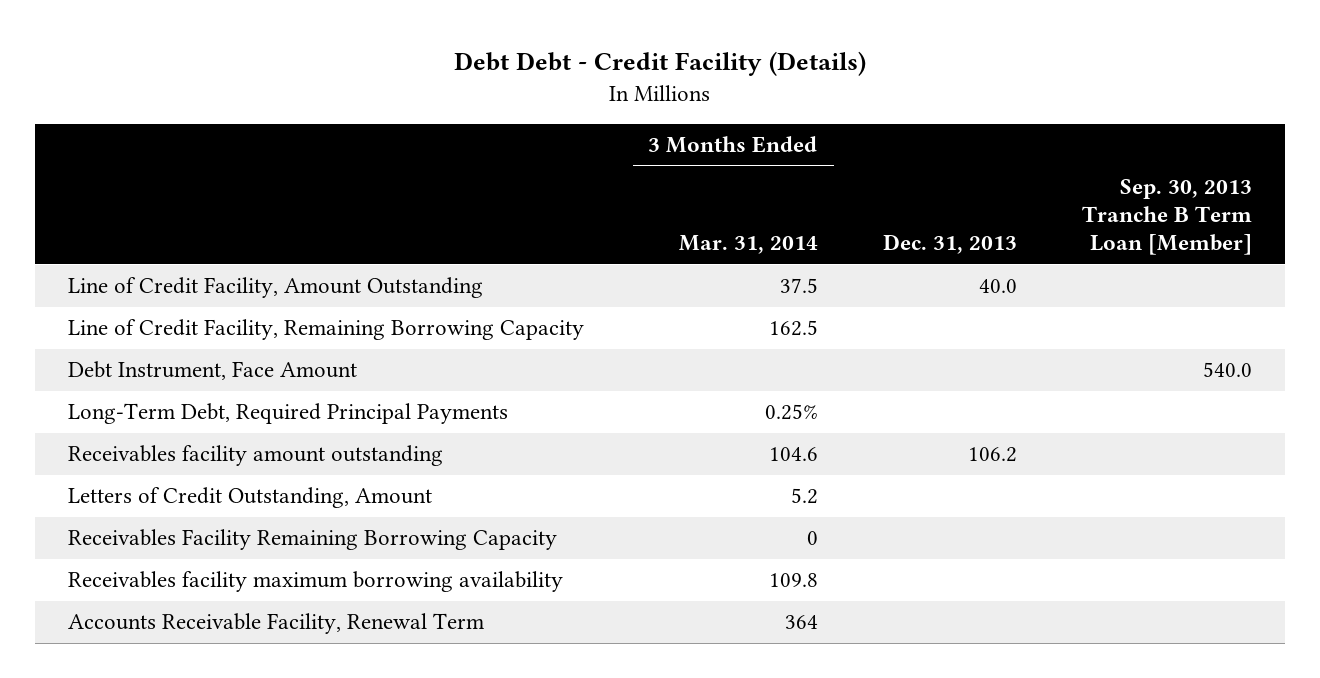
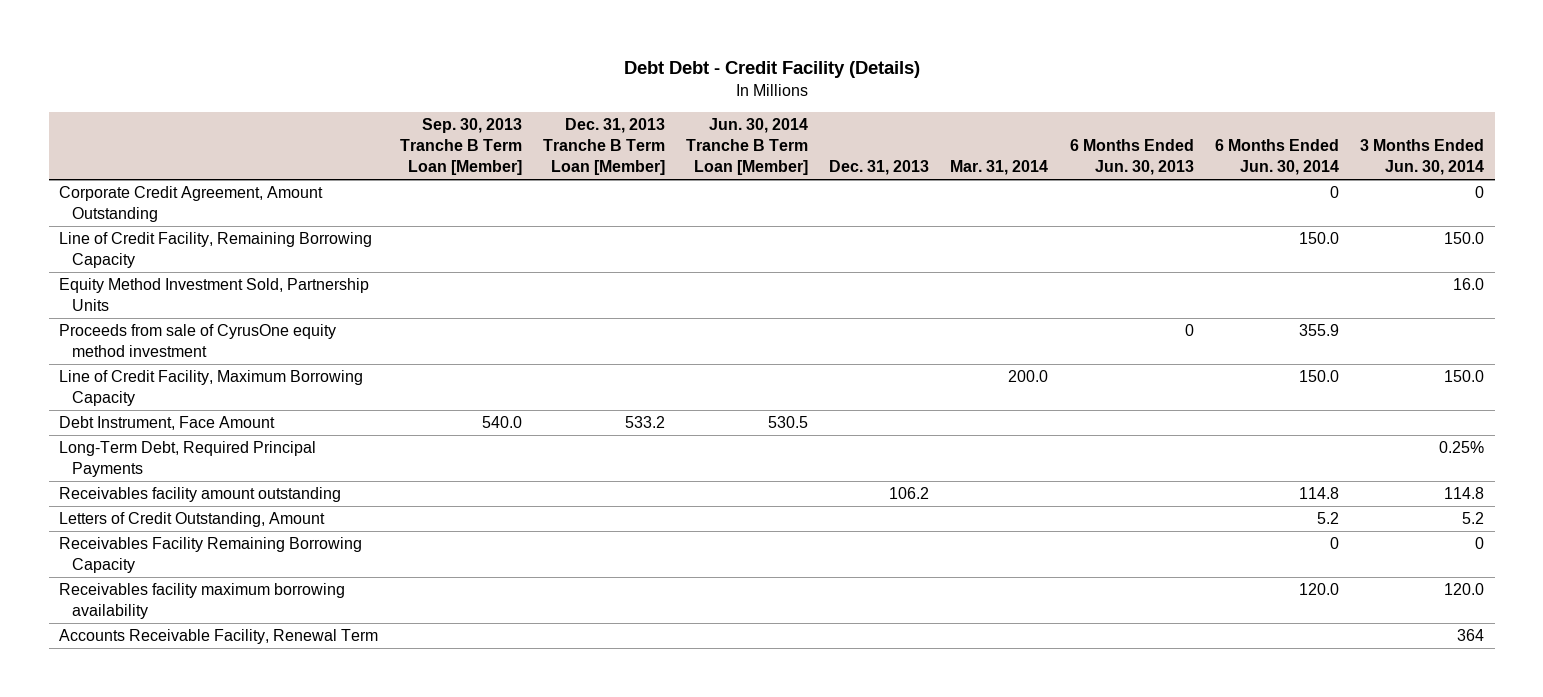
- | 3 Months Ended Mar. 31, 2014 | Dec. 31, 2013 | Sep. 30, 2013 Tranche B Term Loan [Member]
+ | Sep. 30, 2013 Tranche B Term Loan [Member] | Dec. 31, 2013 Tranche B Term Loan [Member] | Jun. 30, 2014 Tranche B Term Loan [Member] | Dec. 31, 2013 | Mar. 31, 2014 | 6 Months Ended Jun. 30, 2013 | 6 Months Ended Jun. 30, 2014 | 3 Months Ended Jun. 30, 2014
- Line of Credit Facility, Amount Outstanding | 37.5 | 40.0 |
+ Corporate Credit Agreement, Amount Outstanding | | | | | | | 0 | 0
+ Equity Method Investment Sold, Partnership Units | | | | | | | | 16.0
+ Proceeds from sale of CyrusOne equity method investment | | | | | | 0 | 355.9 |
+ Line of Credit Facility, Maximum Borrowing Capacity | | | | | 200.0 | | 150.0 | 150.0

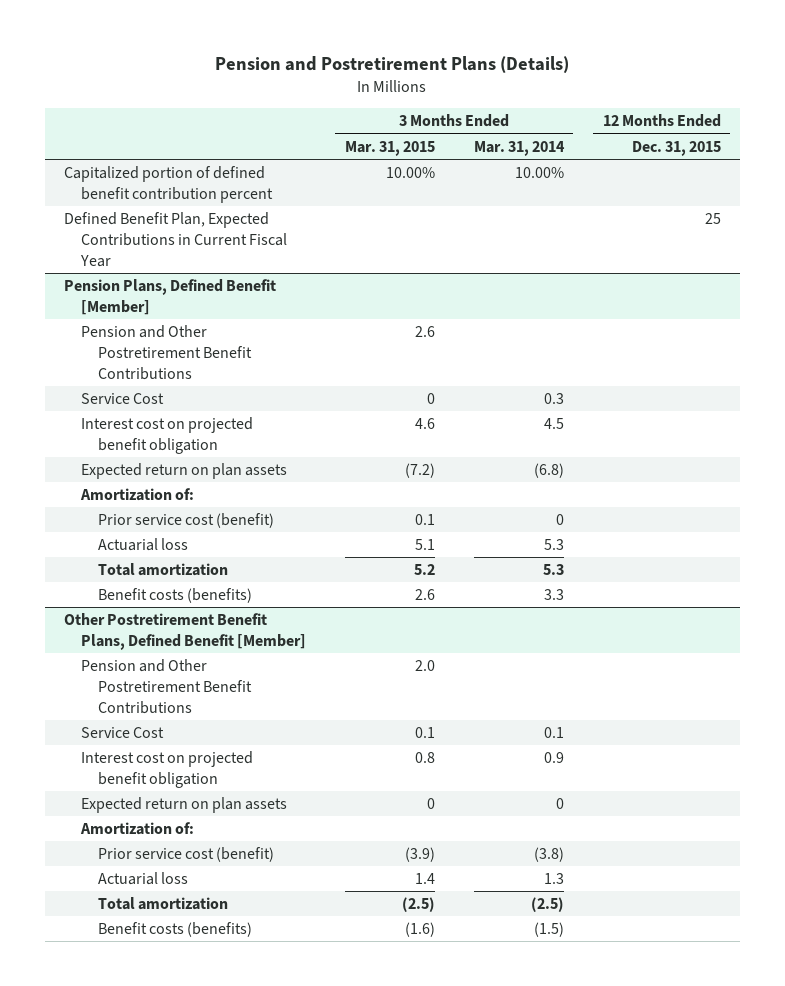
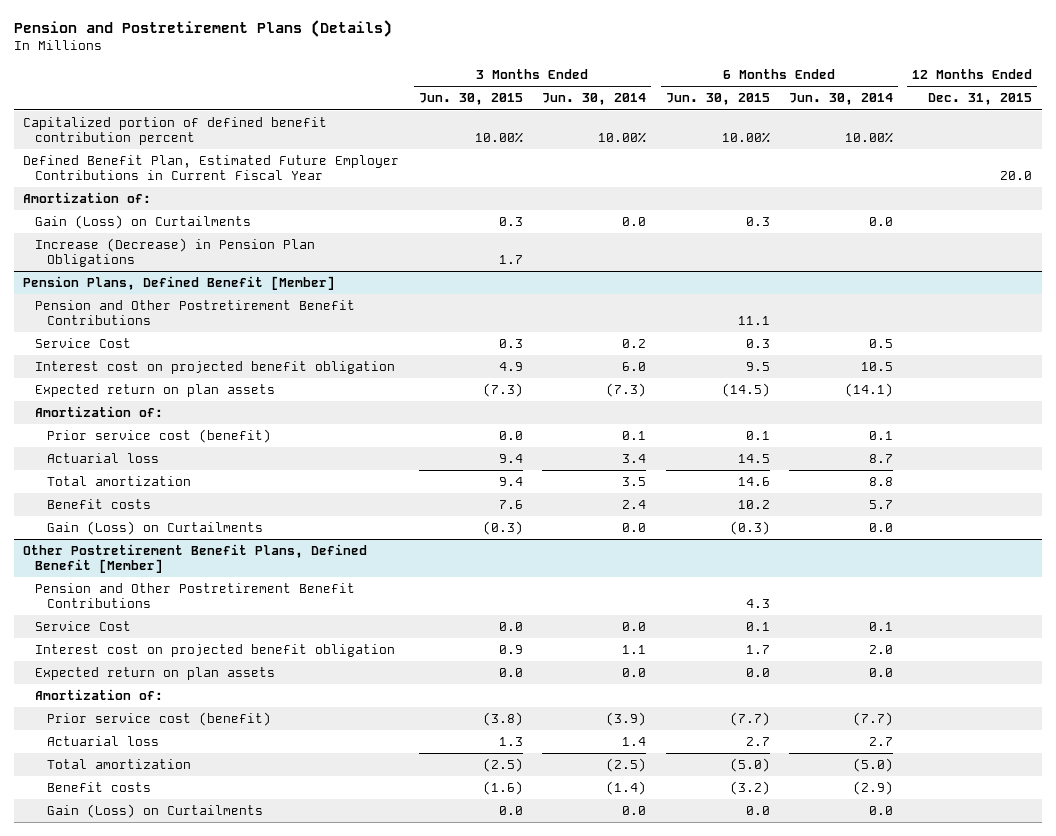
- | 3 Months Ended Mar. 31, 2015 | 3 Months Ended Mar. 31, 2014 | 12 Months Ended Dec. 31, 2015
+ | 3 Months Ended Jun. 30, 2015 | 3 Months Ended Jun. 30, 2014 | 6 Months Ended Jun. 30, 2015 | 6 Months Ended Jun. 30, 2014 | 12 Months Ended Dec. 31, 2015
- Defined Benefit Plan, Expected Contributions in Current Fiscal Year | | | 25
+ Defined Benefit Plan, Estimated Future Employer Contributions in Current Fiscal Year | | | | | 20.0
+ Amortization of:
+ Gain (Loss) on Curtailments | 0.3 | 0.0 | 0.3 | 0.0 |
+ Increase (Decrease) in Pension Plan Obligations | 1.7 | | | |
@ Pension Plans, Defined Benefit [Member]
- Benefit costs (benefits) | 2.6 | 3.3 |
+ Benefit costs | 7.6 | 2.4 | 10.2 | 5.7 |
+ Gain (Loss) on Curtailments | (0.3) | 0.0 | (0.3) | 0.0 |
@ Other Postretirement Benefit Plans, Defined Benefit [Member]
- Benefit costs (benefits) | (1.6) | (1.5) |
+ Benefit costs | (1.6) | (1.4) | (3.2) | (2.9) |
+ Gain (Loss) on Curtailments | 0.0 | 0.0 | 0.0 | 0.0 |

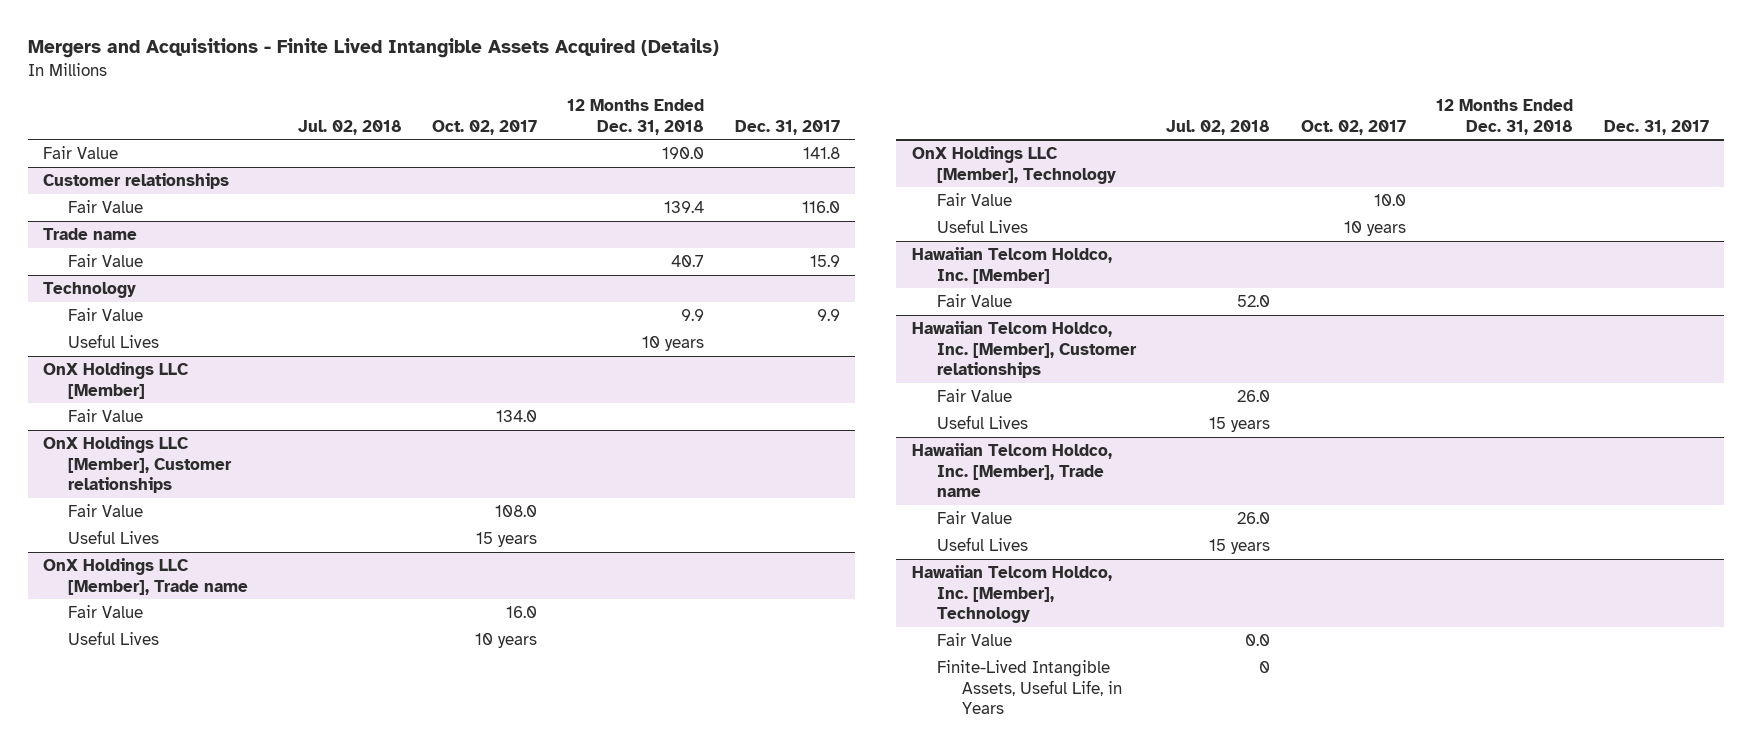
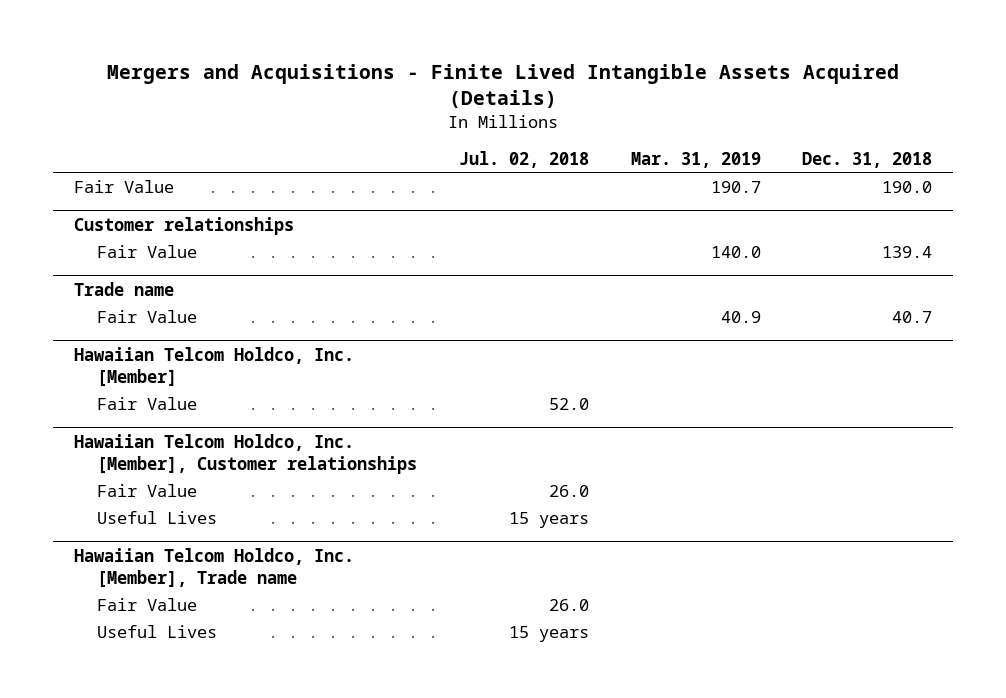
- | Jul. 02, 2018 | Oct. 02, 2017 | 12 Months Ended Dec. 31, 2018 | Dec. 31, 2017
+ | Jul. 02, 2018 | Mar. 31, 2019 | Dec. 31, 2018
- Technology
- Fair Value | | | 9.9 | 9.9
- Useful Lives | | | 10 years |
- OnX Holdings LLC [Member]
- Fair Value | | 134.0 | |
- OnX Holdings LLC [Member], Customer relationships
- Fair Value | | 108.0 | |
- Useful Lives | | 15 years | |
- OnX Holdings LLC [Member], Trade name
- Fair Value | | 16.0 | |
- Useful Lives | | 10 years | |
- OnX Holdings LLC [Member], Technology
- Fair Value | | 10.0 | |
- Useful Lives | | 10 years | |
- Hawaiian Telcom Holdco, Inc. [Member], Technology
- Fair Value | 0.0 | | |
- Finite-Lived Intangible Assets, Useful Life, in Years | 0 | | |

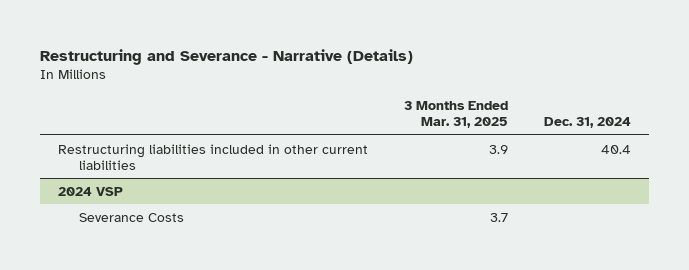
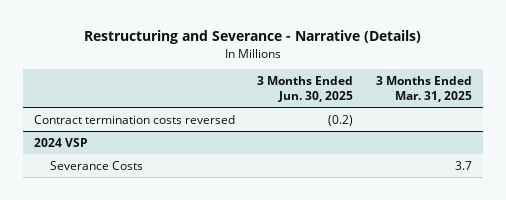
- | 3 Months Ended Mar. 31, 2025 | Dec. 31, 2024
+ | 3 Months Ended Jun. 30, 2025 | 3 Months Ended Mar. 31, 2025
- Restructuring liabilities included in other current liabilities | 3.9 | 40.4
+ Contract termination costs reversed | (0.2) |

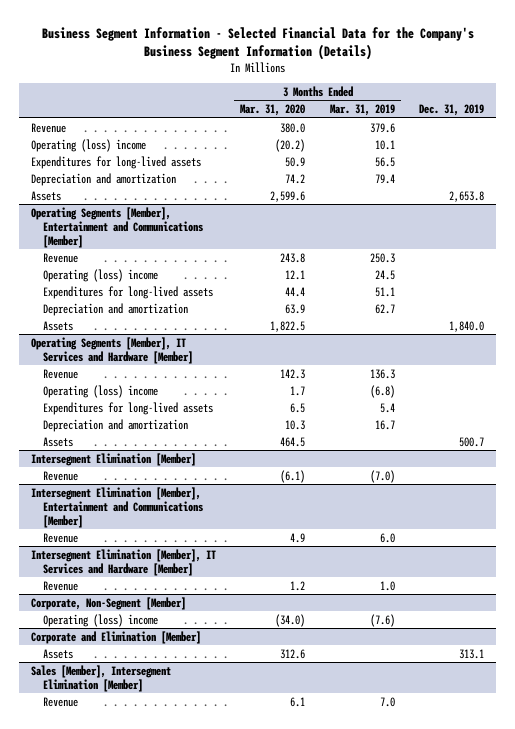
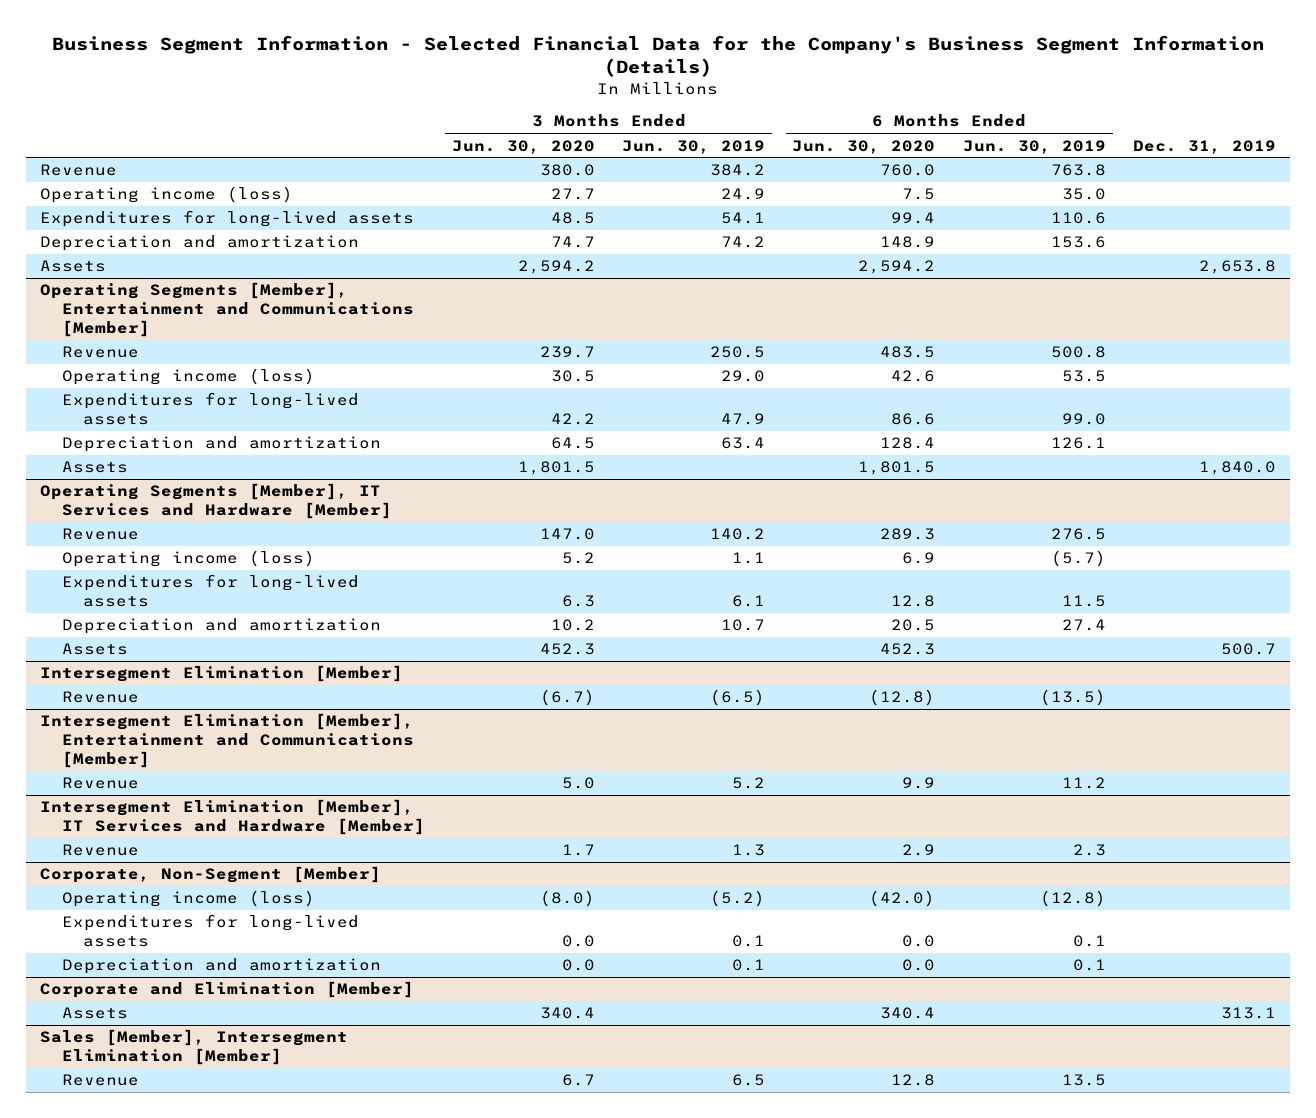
- | 3 Months Ended Mar. 31, 2020 | 3 Months Ended Mar. 31, 2019 | Dec. 31, 2019
+ | 3 Months Ended Jun. 30, 2020 | 3 Months Ended Jun. 30, 2019 | 6 Months Ended Jun. 30, 2020 | 6 Months Ended Jun. 30, 2019 | Dec. 31, 2019
- Operating (loss) income | (20.2) | 10.1 |
+ Operating income (loss) | 27.7 | 24.9 | 7.5 | 35.0 |
@ Operating Segments [Member], Entertainment and Communications [Member]
- Operating (loss) income | 12.1 | 24.5 |
+ Operating income (loss) | 30.5 | 29.0 | 42.6 | 53.5 |
@ Operating Segments [Member], IT Services and Hardware [Member]
- Operating (loss) income | 1.7 | (6.8) |
+ Operating income (loss) | 5.2 | 1.1 | 6.9 | (5.7) |
@ Corporate, Non-Segment [Member]
- Operating (loss) income | (34.0) | (7.6) |
+ Operating income (loss) | (8.0) | (5.2) | (42.0) | (12.8) |
+ Expenditures for long-lived assets | 0.0 | 0.1 | 0.0 | 0.1 |
+ Depreciation and amortization | 0.0 | 0.1 | 0.0 | 0.1 |

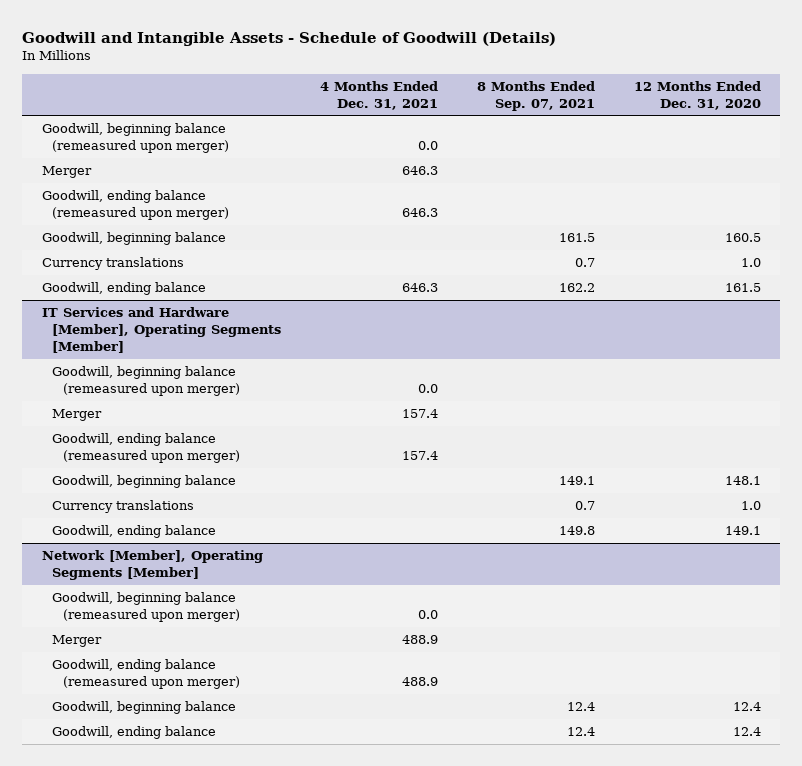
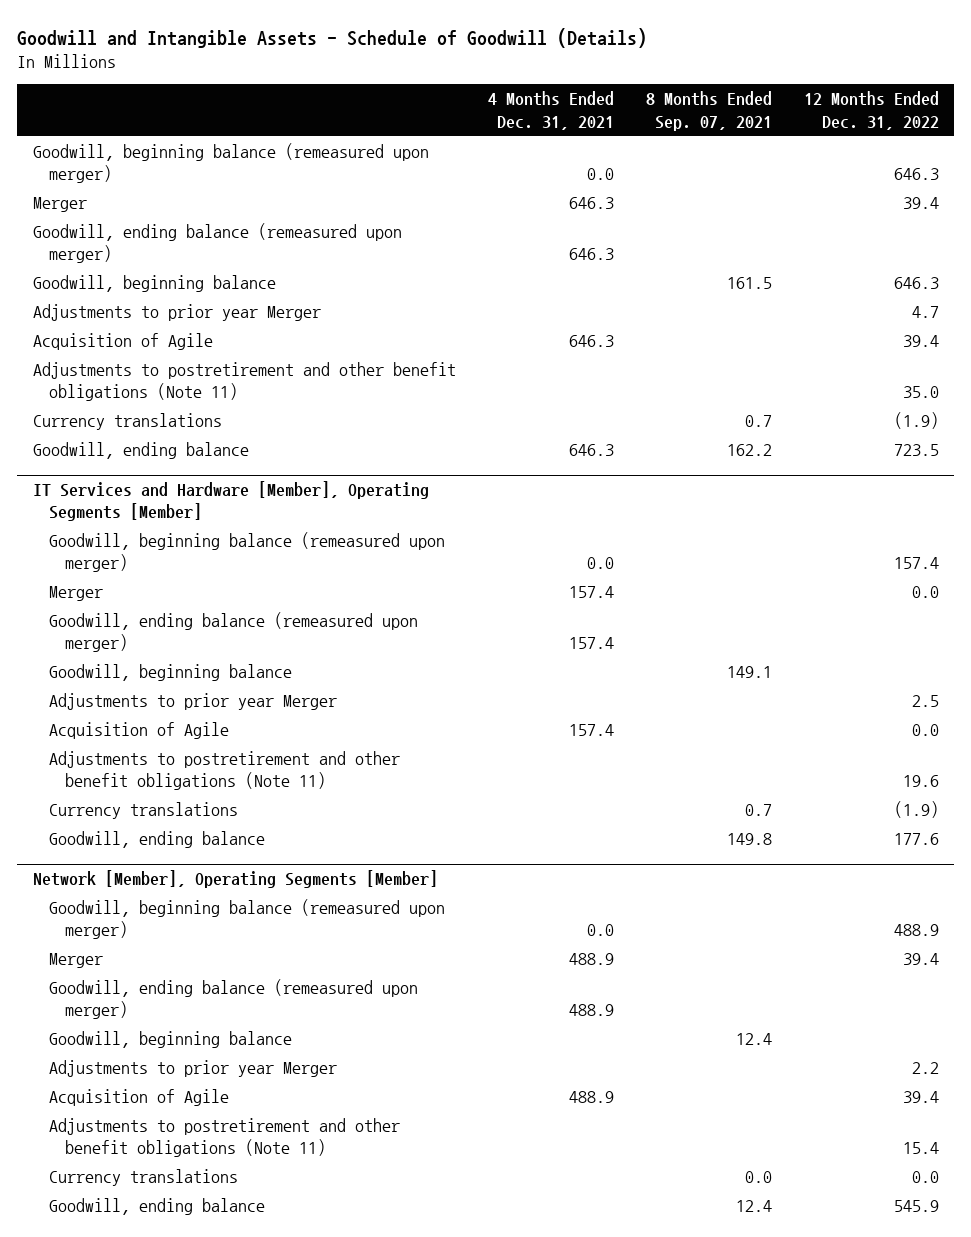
- | 4 Months Ended Dec. 31, 2021 | 8 Months Ended Sep. 07, 2021 | 12 Months Ended Dec. 31, 2020
+ | 4 Months Ended Dec. 31, 2021 | 8 Months Ended Sep. 07, 2021 | 12 Months Ended Dec. 31, 2022
+ Adjustments to prior year Merger | | | 4.7
+ Acquisition of Agile | 646.3 | | 39.4
+ Adjustments to postretirement and other benefit obligations (Note 11) | | | 35.0
@ IT Services and Hardware [Member], Operating Segments [Member]
+ Adjustments to prior year Merger | | | 2.5
+ Acquisition of Agile | 157.4 | | 0.0
+ Adjustments to postretirement and other benefit obligations (Note 11) | | | 19.6
@ Network [Member], Operating Segments [Member]
+ Adjustments to prior year Merger | | | 2.2
+ Acquisition of Agile | 488.9 | | 39.4
+ Adjustments to postretirement and other benefit obligations (Note 11) | | | 15.4
+ Currency translations | | 0.0 | 0.0

